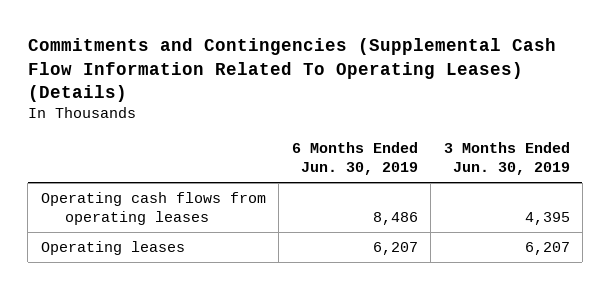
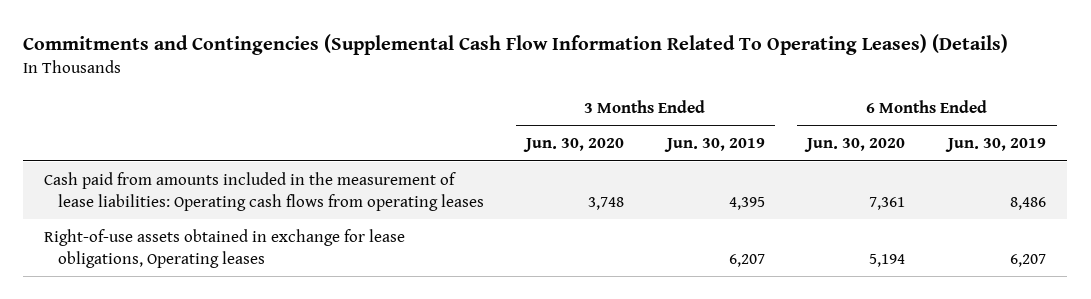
- | 6 Months Ended Jun. 30, 2019 | 3 Months Ended Jun. 30, 2019
+ | 3 Months Ended Jun. 30, 2020 | 3 Months Ended Jun. 30, 2019 | 6 Months Ended Jun. 30, 2020 | 6 Months Ended Jun. 30, 2019
- Operating cash flows from operating leases | 8,486 | 4,395
- Operating leases | 6,207 | 6,207
+ Cash paid from amounts included in the measurement of lease liabilities: Operating cash flows from operating leases | 3,748 | 4,395 | 7,361 | 8,486
+ Right-of-use assets obtained in exchange for lease obligations, Operating leases | | 6,207 | 5,194 | 6,207

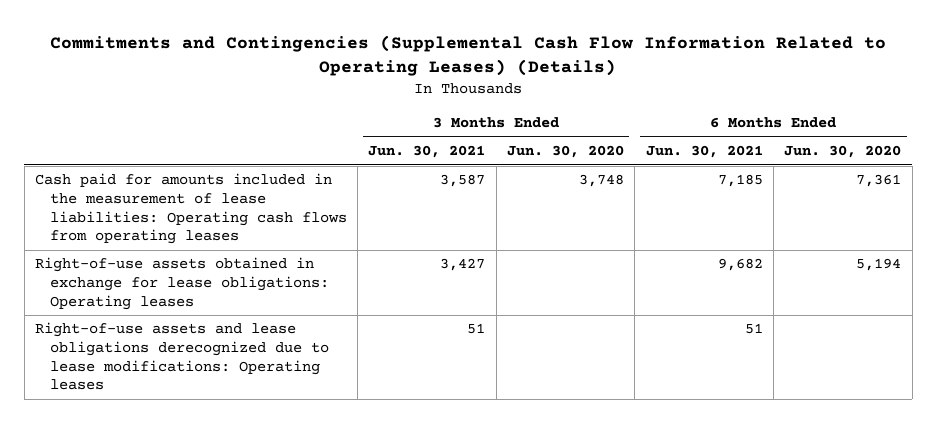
- Commitments and Contingencies (Supplemental Cash Flow Information Related To Operating Leases) (Details)
+ Commitments and Contingencies (Supplemental Cash Flow Information Related to Operating Leases) (Details)
- | 3 Months Ended Jun. 30, 2020 | 3 Months Ended Jun. 30, 2019 | 6 Months Ended Jun. 30, 2020 | 6 Months Ended Jun. 30, 2019
+ | 3 Months Ended Jun. 30, 2021 | 3 Months Ended Jun. 30, 2020 | 6 Months Ended Jun. 30, 2021 | 6 Months Ended Jun. 30, 2020
- Cash paid from amounts included in the measurement of lease liabilities: Operating cash flows from operating leases | 3,748 | 4,395 | 7,361 | 8,486
- Right-of-use assets obtained in exchange for lease obligations, Operating leases | | 6,207 | 5,194 | 6,207
+ Cash paid for amounts included in the measurement of lease liabilities: Operating cash flows from operating leases | 3,587 | 3,748 | 7,185 | 7,361
+ Right-of-use assets obtained in exchange for lease obligations: Operating leases | 3,427 | | 9,682 | 5,194
+ Right-of-use assets and lease obligations derecognized due to lease modifications: Operating leases | 51 | | 51 |

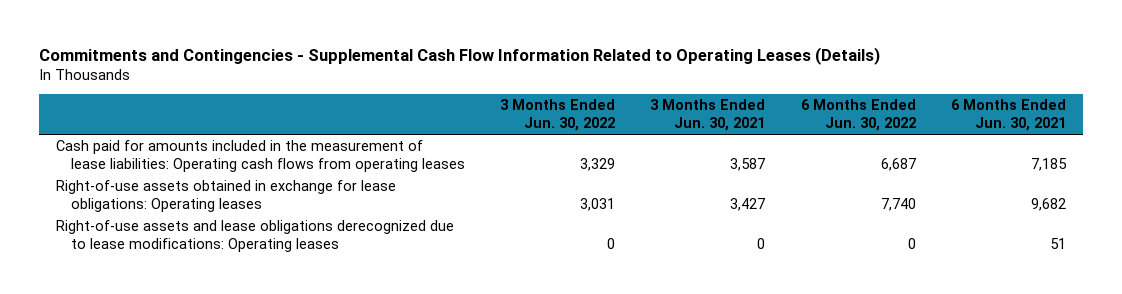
- Commitments and Contingencies (Supplemental Cash Flow Information Related to Operating Leases) (Details)
+ Commitments and Contingencies - Supplemental Cash Flow Information Related to Operating Leases (Details)
- | 3 Months Ended Jun. 30, 2021 | 3 Months Ended Jun. 30, 2020 | 6 Months Ended Jun. 30, 2021 | 6 Months Ended Jun. 30, 2020
+ | 3 Months Ended Jun. 30, 2022 | 3 Months Ended Jun. 30, 2021 | 6 Months Ended Jun. 30, 2022 | 6 Months Ended Jun. 30, 2021
- Right-of-use assets and lease obligations derecognized due to lease modifications: Operating leases | 51 | | 51 |
+ Right-of-use assets and lease obligations derecognized due to lease modifications: Operating leases | 0 | 0 | 0 | 51

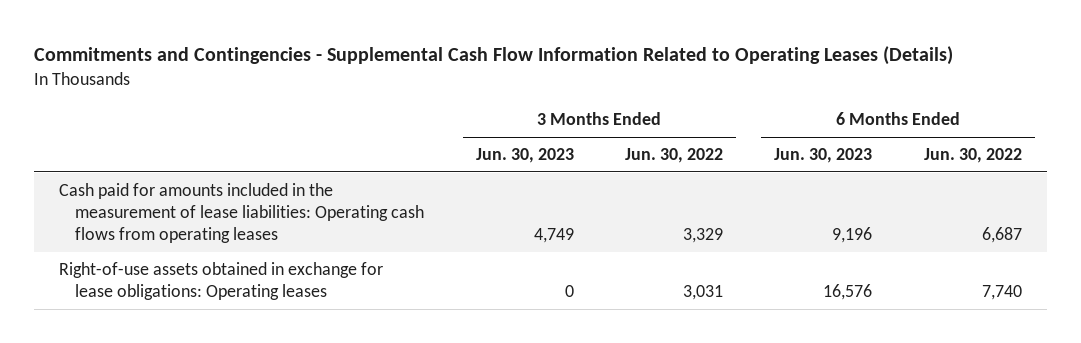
- | 3 Months Ended Jun. 30, 2022 | 3 Months Ended Jun. 30, 2021 | 6 Months Ended Jun. 30, 2022 | 6 Months Ended Jun. 30, 2021
+ | 3 Months Ended Jun. 30, 2023 | 3 Months Ended Jun. 30, 2022 | 6 Months Ended Jun. 30, 2023 | 6 Months Ended Jun. 30, 2022
- Right-of-use assets and lease obligations derecognized due to lease modifications: Operating leases | 0 | 0 | 0 | 51

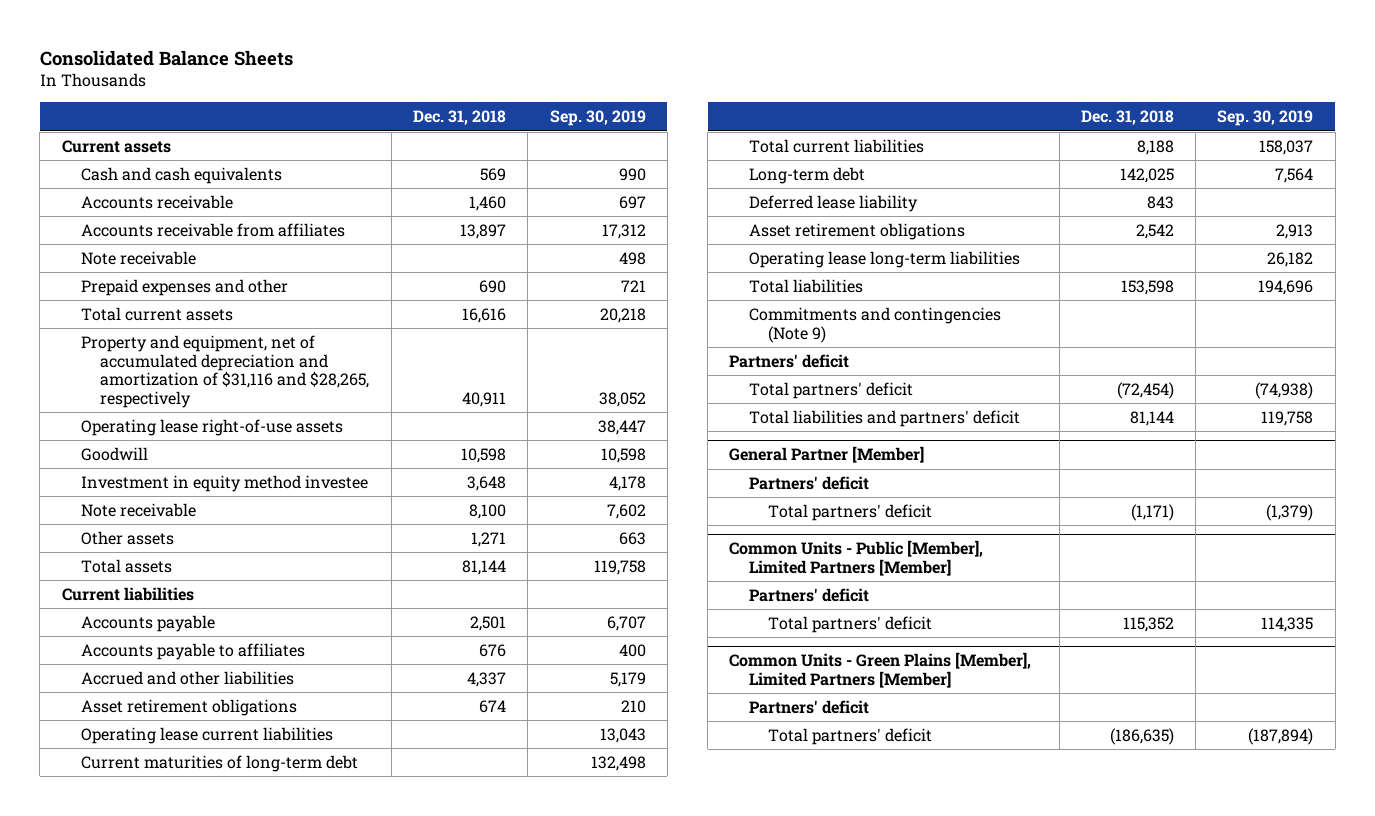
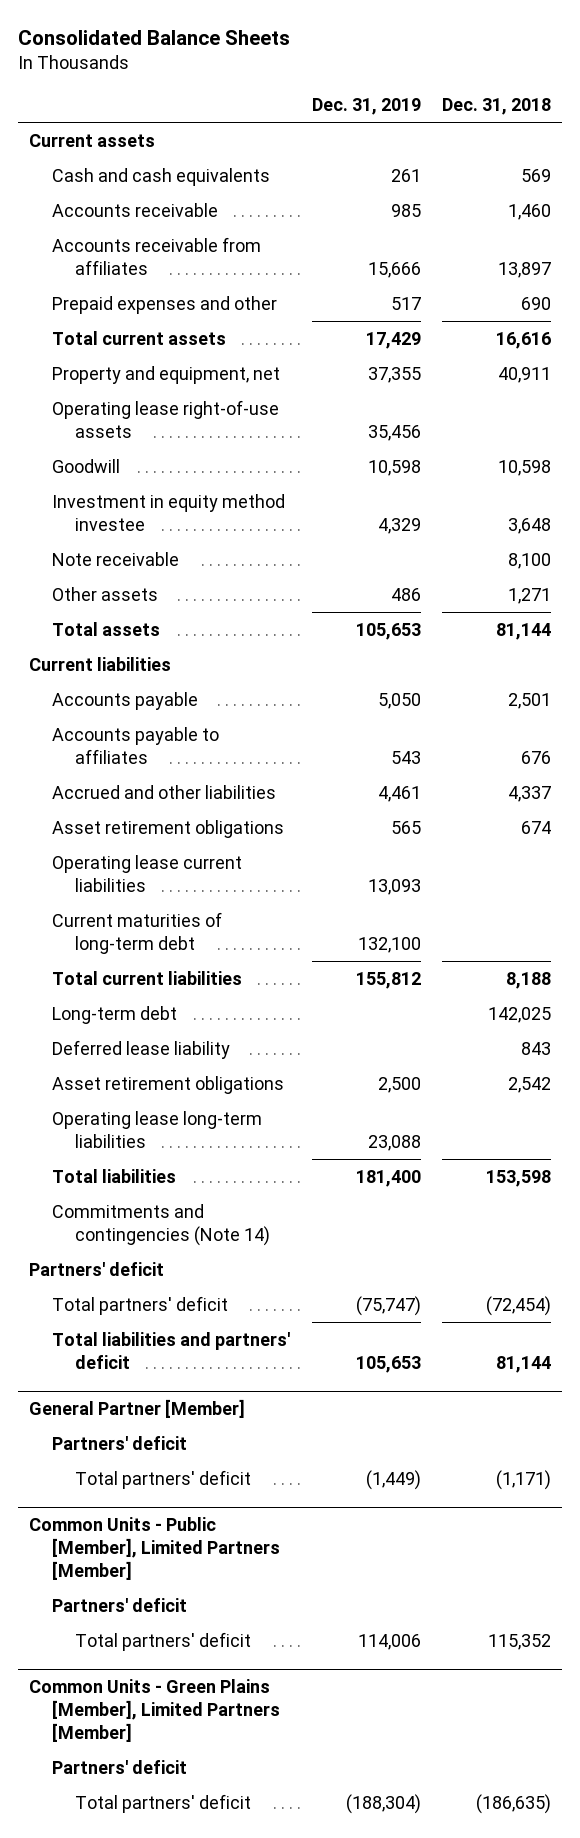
- | Dec. 31, 2018 | Sep. 30, 2019
+ | Dec. 31, 2019 | Dec. 31, 2018
- Note receivable | | 498
- Property and equipment, net of accumulated depreciation and amortization of $31,116 and $28,265, respectively | 40,911 | 38,052
+ Property and equipment, net | 37,355 | 40,911
- Commitments and contingencies (Note 9)
+ Commitments and contingencies (Note 14)

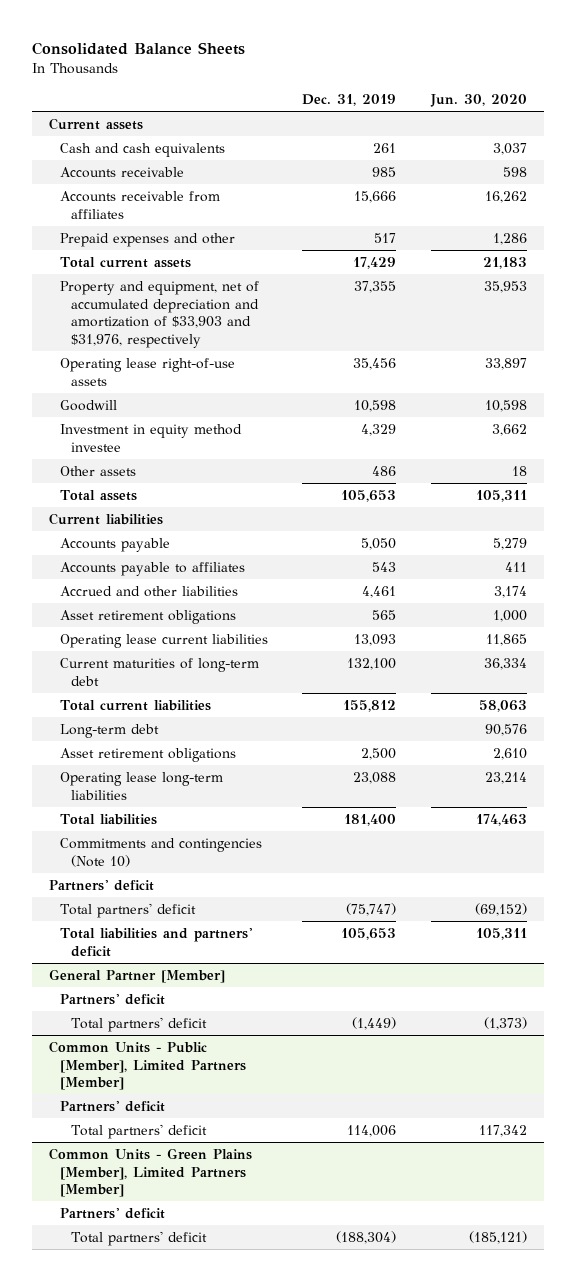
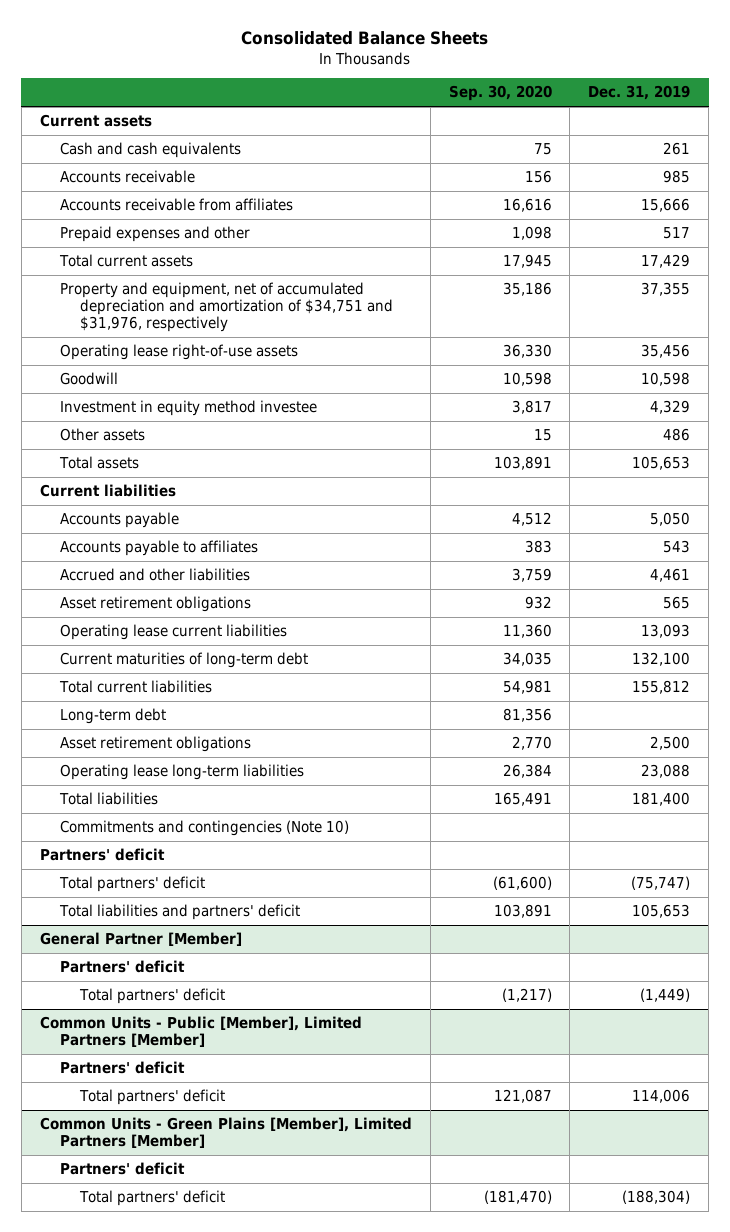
- | Dec. 31, 2019 | Jun. 30, 2020
+ | Sep. 30, 2020 | Dec. 31, 2019
- Property and equipment, net of accumulated depreciation and amortization of $33,903 and $31,976, respectively | 37,355 | 35,953
+ Property and equipment, net of accumulated depreciation and amortization of $34,751 and $31,976, respectively | 35,186 | 37,355

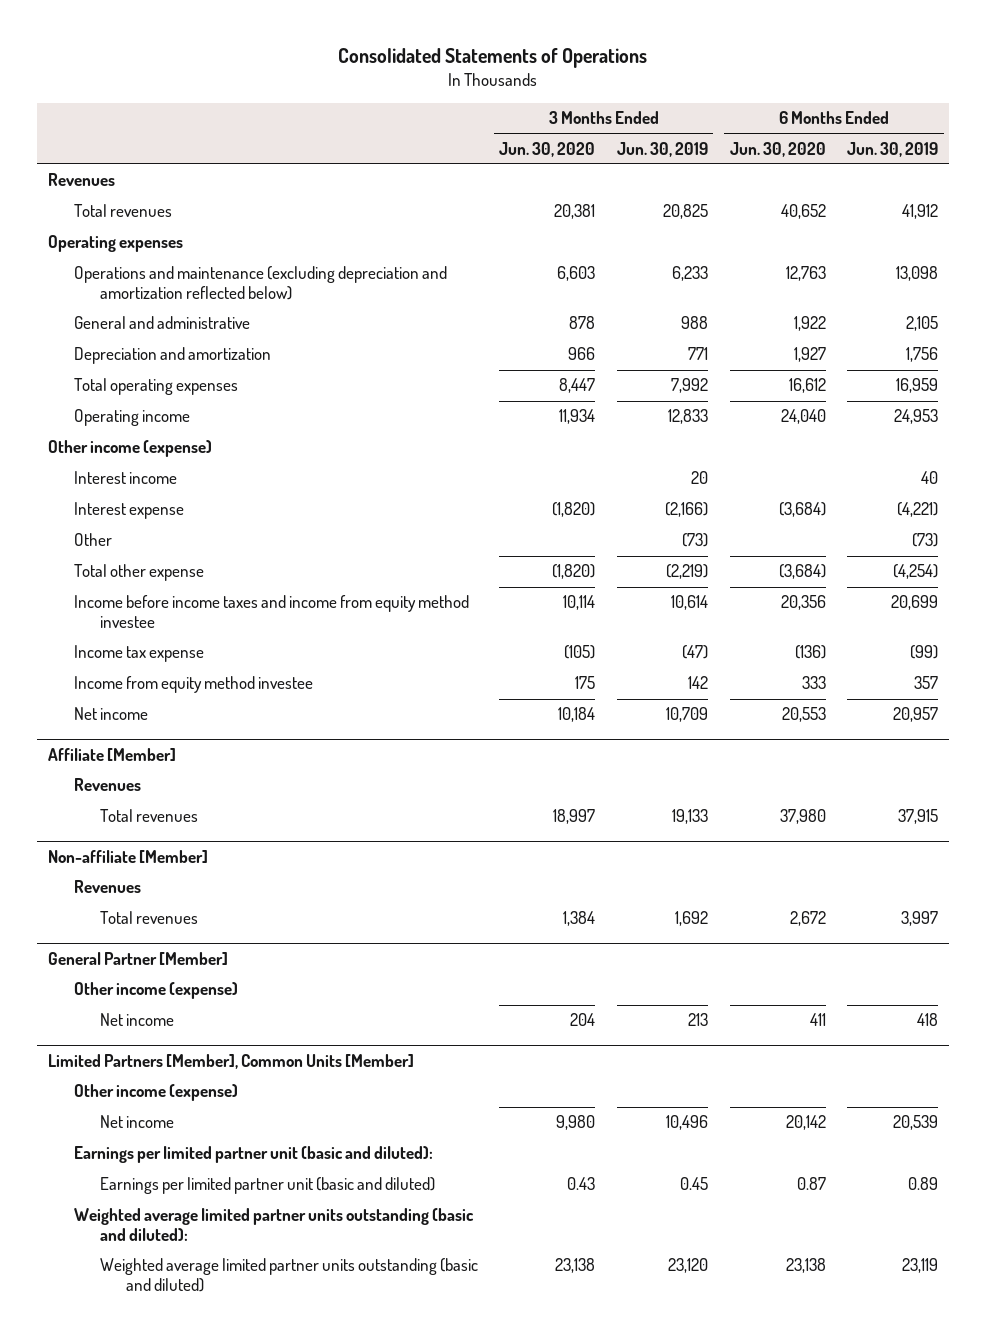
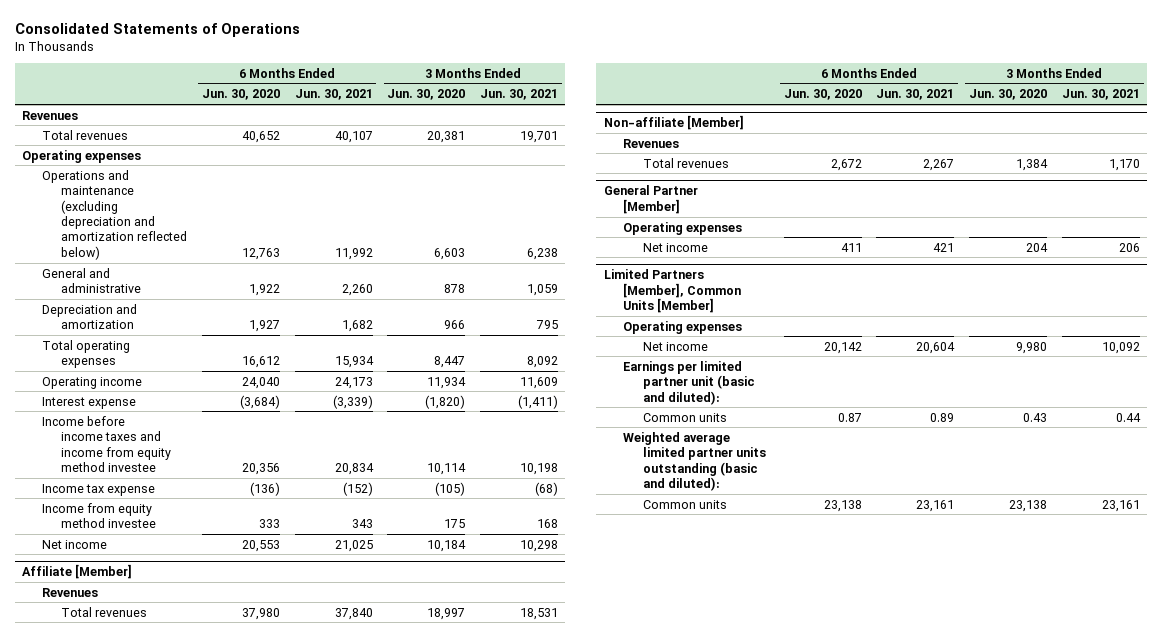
- | 3 Months Ended Jun. 30, 2020 | 3 Months Ended Jun. 30, 2019 | 6 Months Ended Jun. 30, 2020 | 6 Months Ended Jun. 30, 2019
+ | 6 Months Ended Jun. 30, 2020 | 6 Months Ended Jun. 30, 2021 | 3 Months Ended Jun. 30, 2020 | 3 Months Ended Jun. 30, 2021
- Other income (expense)
- Interest income | | 20 | | 40
- Other | | (73) | | (73)
- Total other expense | (1,820) | (2,219) | (3,684) | (4,254)
@ General Partner [Member]
- Other income (expense)
+ Operating expenses
@ Limited Partners [Member], Common Units [Member]
- Other income (expense)
+ Operating expenses
- Earnings per limited partner unit (basic and diluted) | 0.43 | 0.45 | 0.87 | 0.89
+ Common units | 0.87 | 0.89 | 0.43 | 0.44
- Weighted average limited partner units outstanding (basic and diluted) | 23,138 | 23,120 | 23,138 | 23,119
+ Common units | 23,138 | 23,161 | 23,138 | 23,161

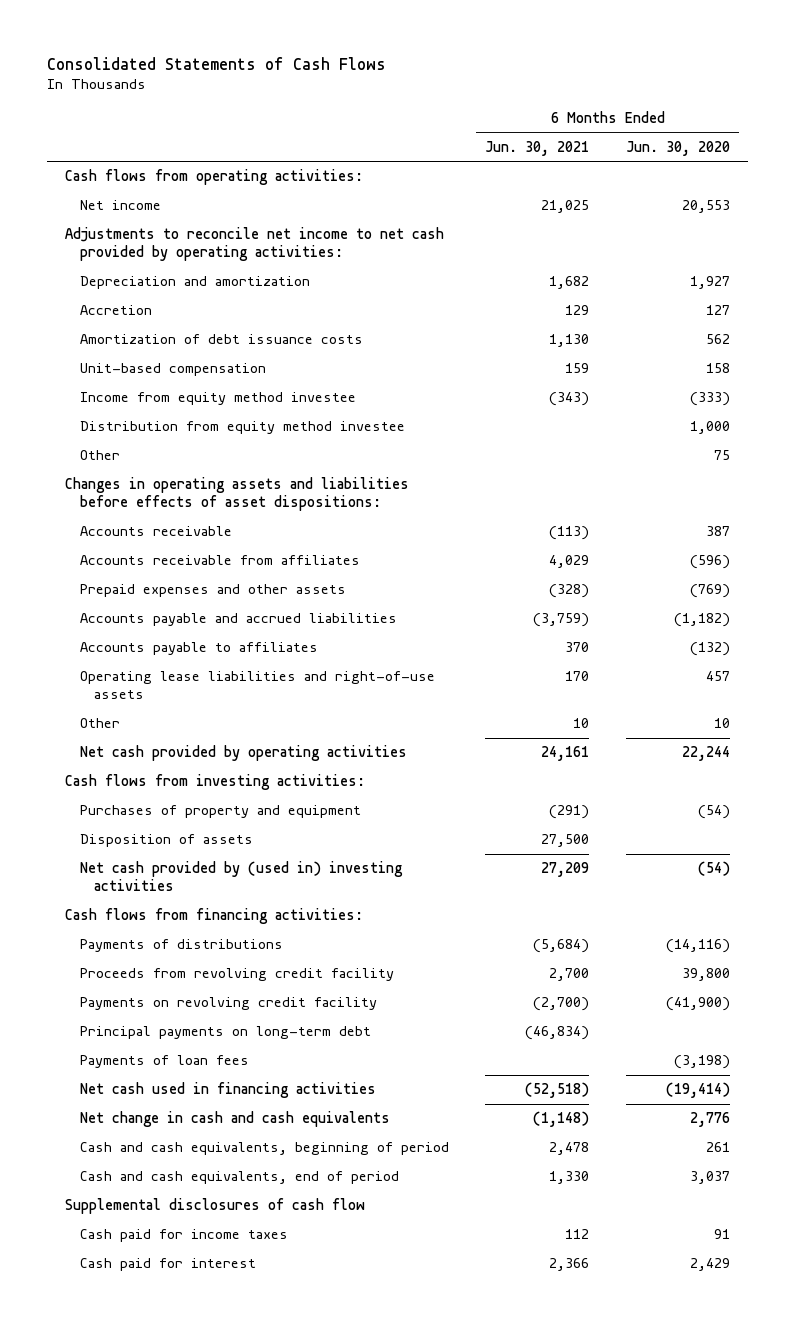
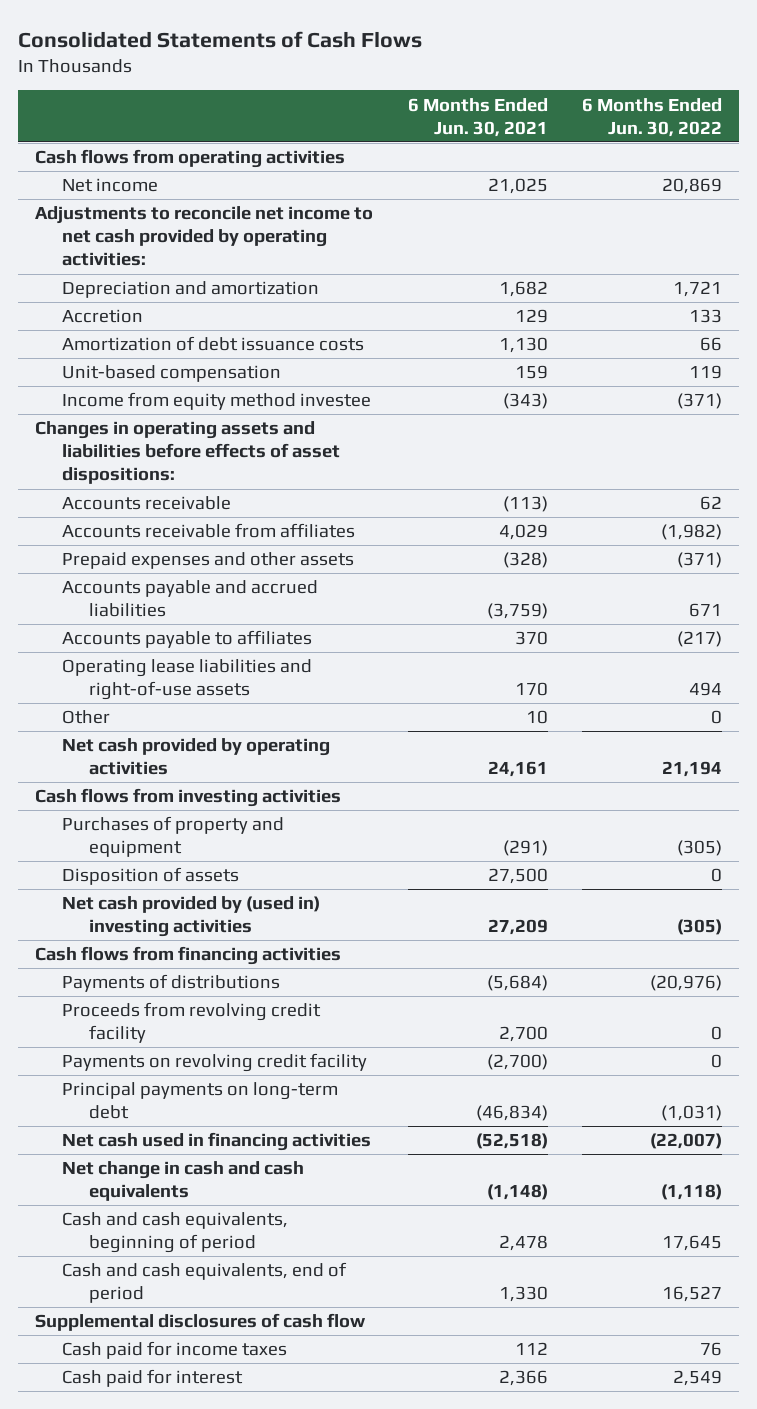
- | 6 Months Ended Jun. 30, 2021 | 6 Months Ended Jun. 30, 2020
+ | 6 Months Ended Jun. 30, 2021 | 6 Months Ended Jun. 30, 2022
- Cash flows from operating activities:
+ Cash flows from operating activities
- Distribution from equity method investee | | 1,000
- Other | | 75
- Cash flows from investing activities:
+ Cash flows from investing activities
- Cash flows from financing activities:
+ Cash flows from financing activities
- Payments of loan fees | | (3,198)

